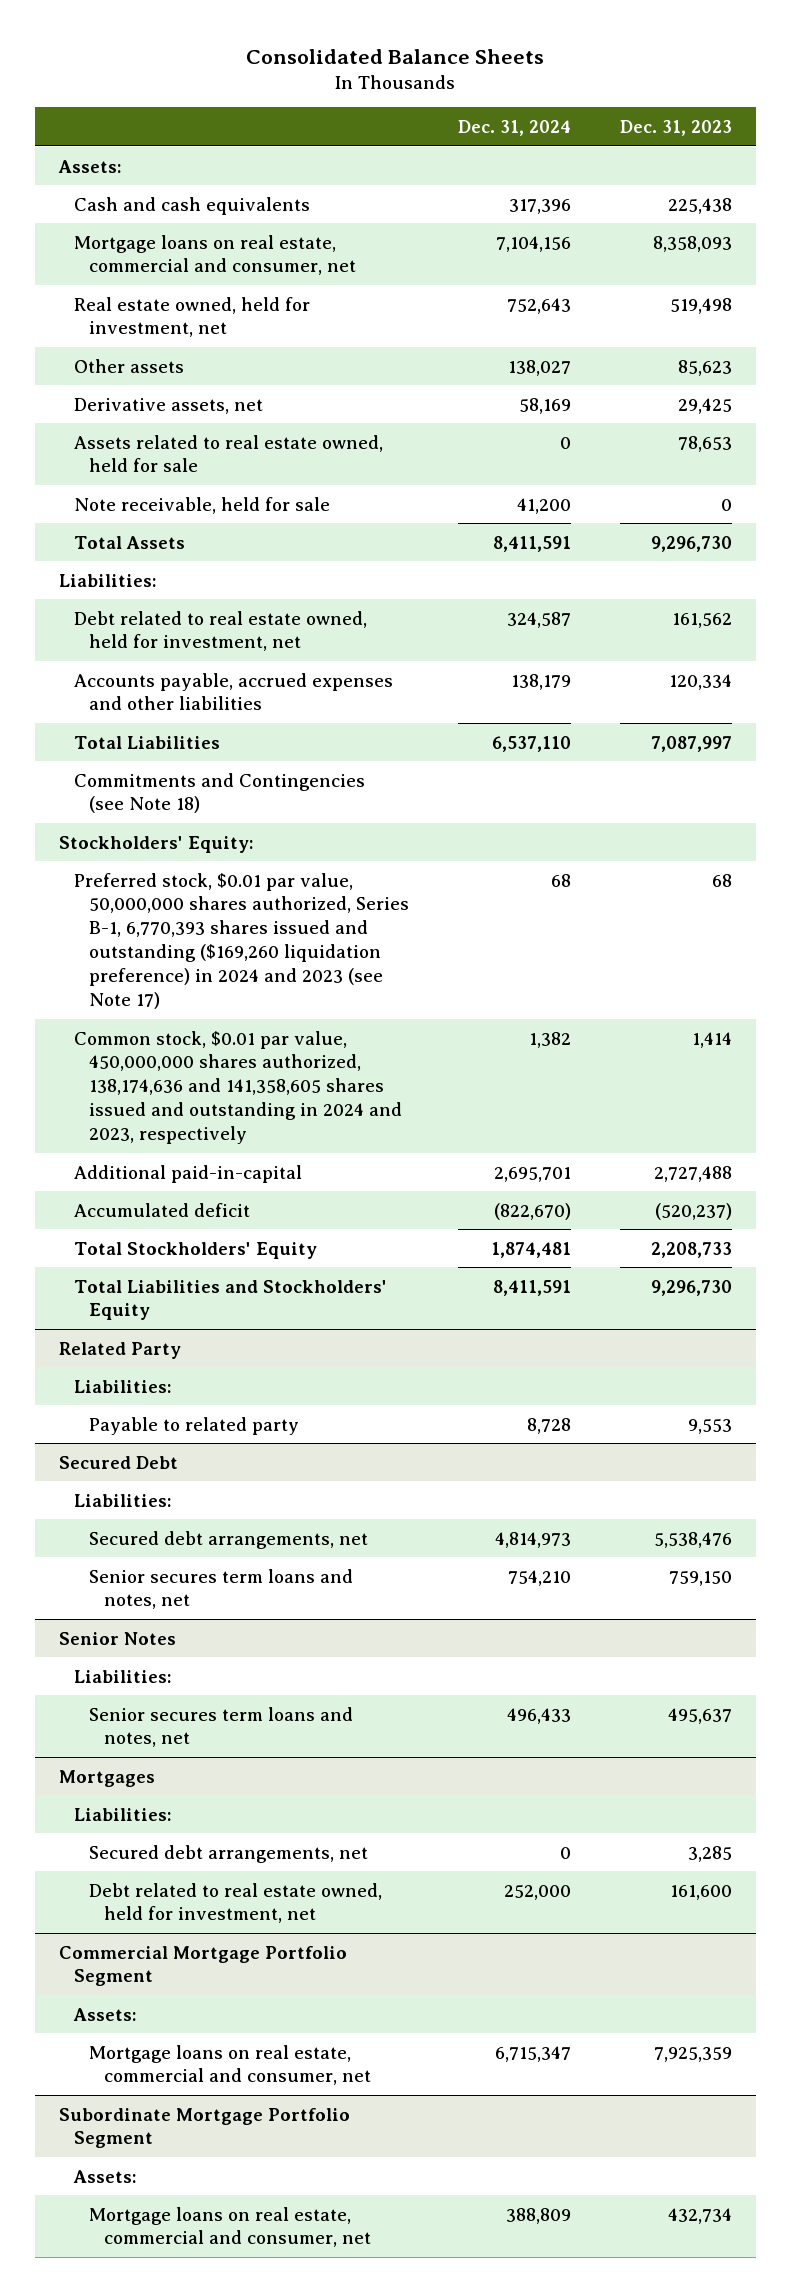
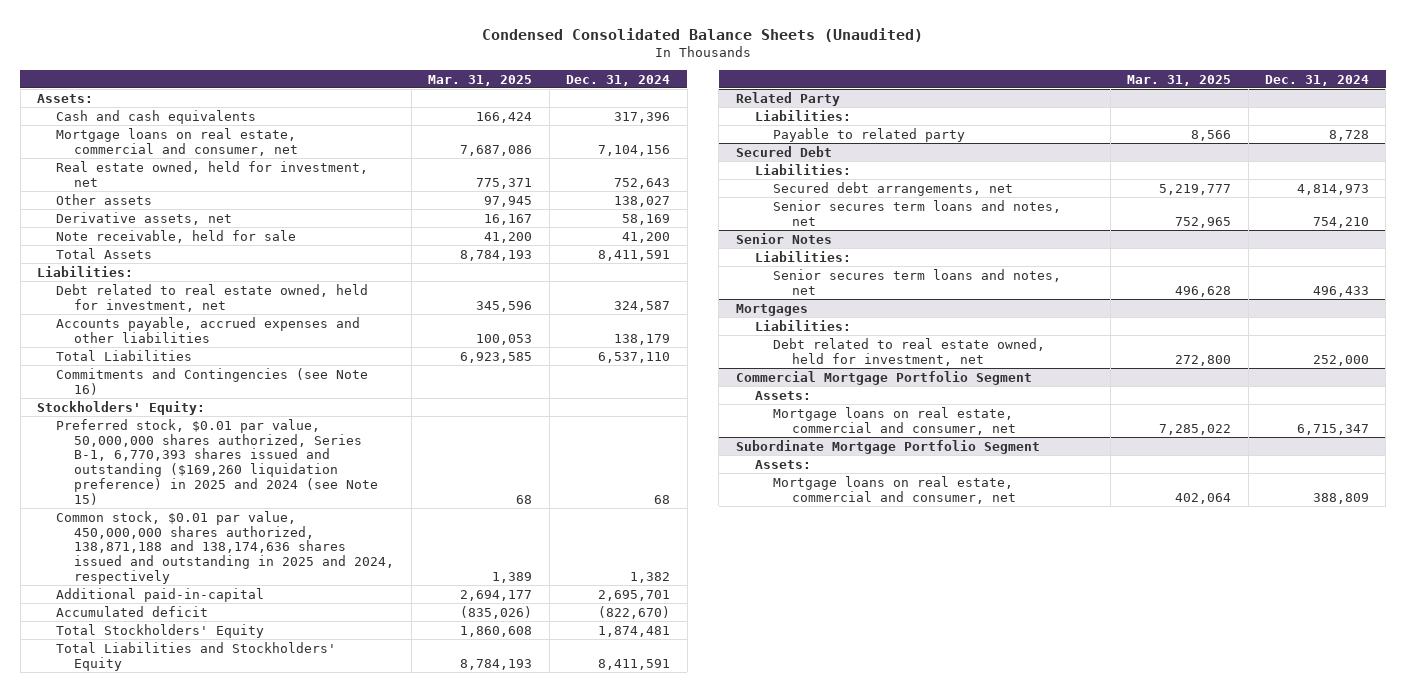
- Consolidated Balance Sheets
+ Condensed Consolidated Balance Sheets (Unaudited)
- | Dec. 31, 2024 | Dec. 31, 2023
+ | Mar. 31, 2025 | Dec. 31, 2024
- Assets related to real estate owned, held for sale | 0 | 78,653
- Commitments and Contingencies (see Note 18)
+ Commitments and Contingencies (see Note 16)
- Preferred stock, $0.01 par value, 50,000,000 shares authorized, Series B-1, 6,770,393 shares issued and outstanding ($169,260 liquidation preference) in 2024 and 2023 (see Note 17) | 68 | 68
- Common stock, $0.01 par value, 450,000,000 shares authorized, 138,174,636 and 141,358,605 shares issued and outstanding in 2024 and 2023, respectively | 1,382 | 1,414
+ Preferred stock, $0.01 par value, 50,000,000 shares authorized, Series B-1, 6,770,393 shares issued and outstanding ($169,260 liquidation preference) in 2025 and 2024 (see Note 15) | 68 | 68
+ Common stock, $0.01 par value, 450,000,000 shares authorized, 138,871,188 and 138,174,636 shares issued and outstanding in 2025 and 2024, respectively | 1,389 | 1,382
@ Mortgages
- Secured debt arrangements, net | 0 | 3,285

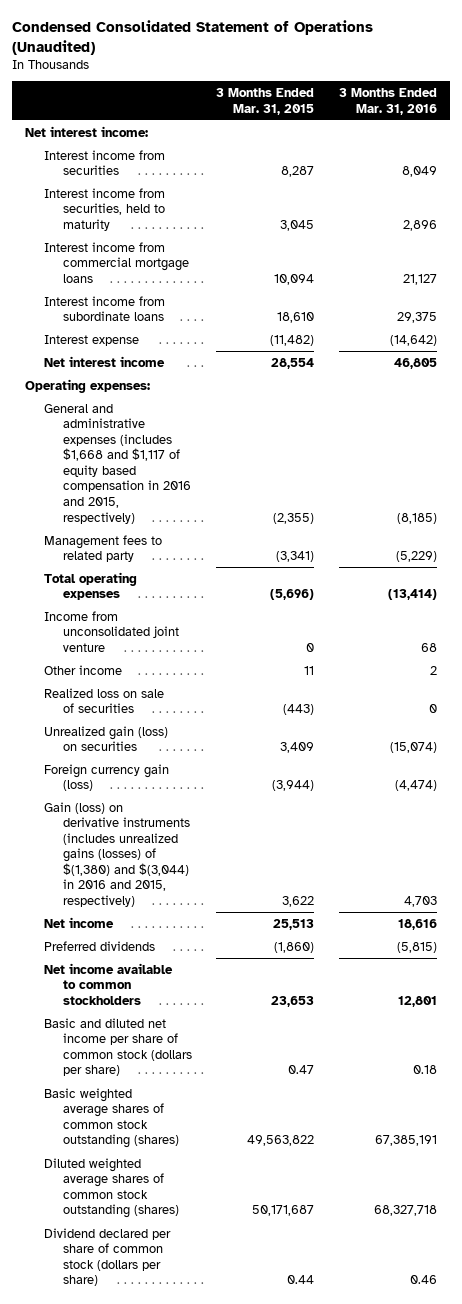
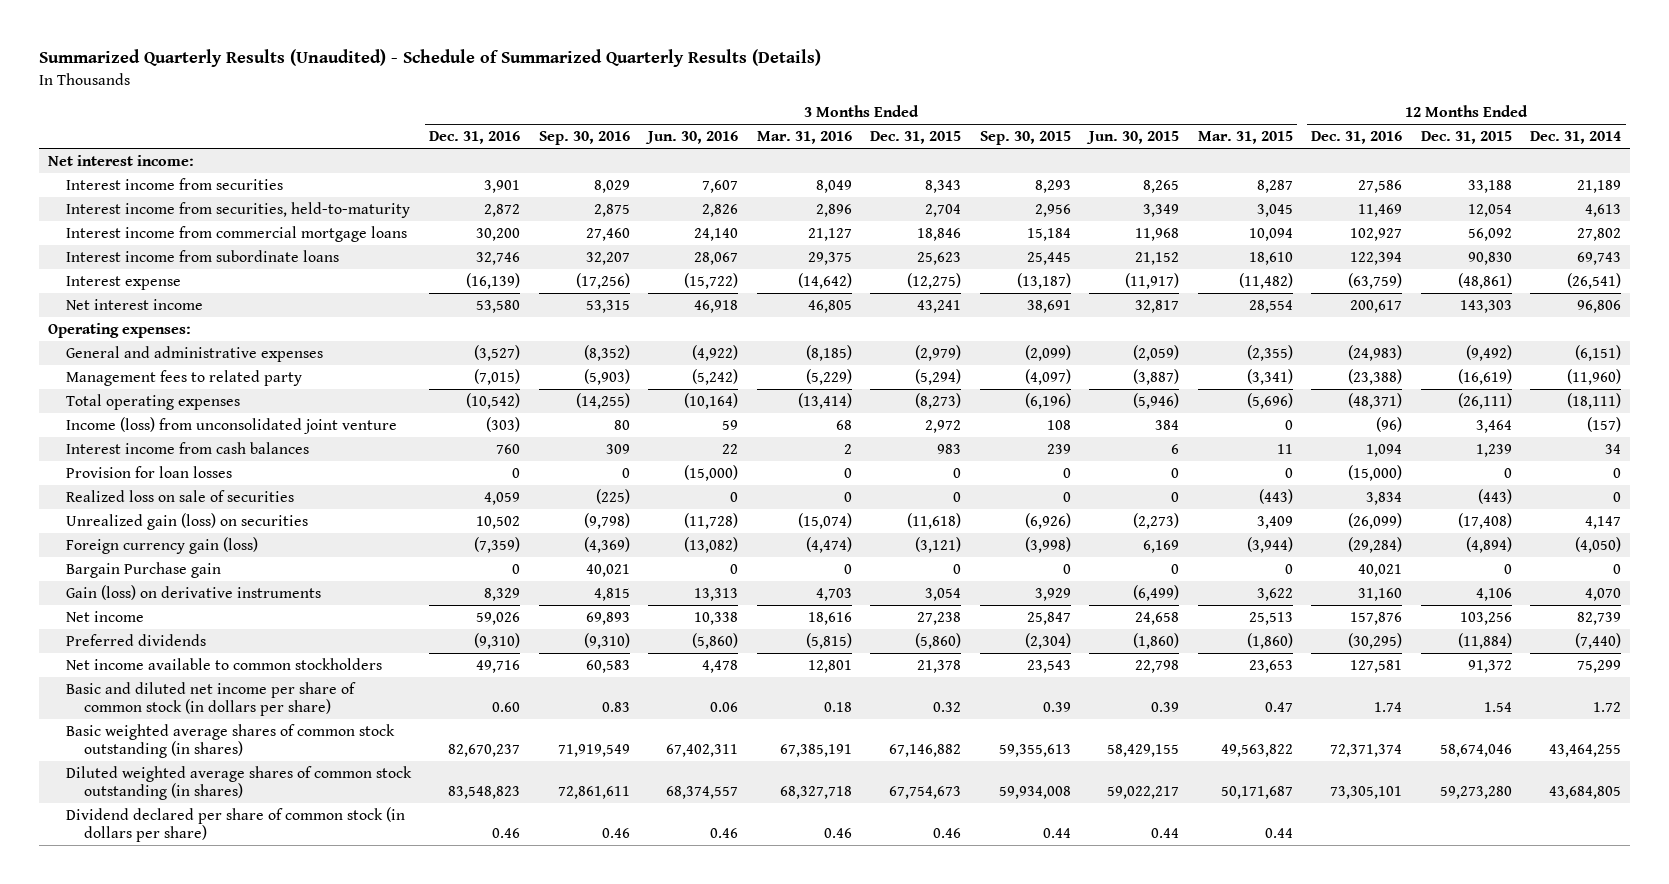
- Condensed Consolidated Statement of Operations (Unaudited)
+ Summarized Quarterly Results (Unaudited) - Schedule of Summarized Quarterly Results (Details)
- | 3 Months Ended Mar. 31, 2015 | 3 Months Ended Mar. 31, 2016
+ | 3 Months Ended Dec. 31, 2016 | 3 Months Ended Sep. 30, 2016 | 3 Months Ended Jun. 30, 2016 | 3 Months Ended Mar. 31, 2016 | 3 Months Ended Dec. 31, 2015 | 3 Months Ended Sep. 30, 2015 | 3 Months Ended Jun. 30, 2015 | 3 Months Ended Mar. 31, 2015 | 12 Months Ended Dec. 31, 2016 | 12 Months Ended Dec. 31, 2015 | 12 Months Ended Dec. 31, 2014
- Interest income from securities, held to maturity | 3,045 | 2,896
+ Interest income from securities, held-to-maturity | 2,872 | 2,875 | 2,826 | 2,896 | 2,704 | 2,956 | 3,349 | 3,045 | 11,469 | 12,054 | 4,613
- General and administrative expenses (includes $1,668 and $1,117 of equity based compensation in 2016 and 2015, respectively) | (2,355) | (8,185)
+ General and administrative expenses | (3,527) | (8,352) | (4,922) | (8,185) | (2,979) | (2,099) | (2,059) | (2,355) | (24,983) | (9,492) | (6,151)
- Income from unconsolidated joint venture | 0 | 68
- Other income | 11 | 2
+ Income (loss) from unconsolidated joint venture | (303) | 80 | 59 | 68 | 2,972 | 108 | 384 | 0 | (96) | 3,464 | (157)
+ Interest income from cash balances | 760 | 309 | 22 | 2 | 983 | 239 | 6 | 11 | 1,094 | 1,239 | 34
+ Provision for loan losses | 0 | 0 | (15,000) | 0 | 0 | 0 | 0 | 0 | (15,000) | 0 | 0
- Gain (loss) on derivative instruments (includes unrealized gains (losses) of $(1,380) and $(3,044) in 2016 and 2015, respectively) | 3,622 | 4,703
+ Bargain Purchase gain | 0 | 40,021 | 0 | 0 | 0 | 0 | 0 | 0 | 40,021 | 0 | 0
+ Gain (loss) on derivative instruments | 8,329 | 4,815 | 13,313 | 4,703 | 3,054 | 3,929 | (6,499) | 3,622 | 31,160 | 4,106 | 4,070
- Basic and diluted net income per share of common stock (dollars per share) | 0.47 | 0.18
- Basic weighted average shares of common stock outstanding (shares) | 49,563,822 | 67,385,191
- Diluted weighted average shares of common stock outstanding (shares) | 50,171,687 | 68,327,718
- Dividend declared per share of common stock (dollars per share) | 0.44 | 0.46
+ Basic and diluted net income per share of common stock (in dollars per share) | 0.60 | 0.83 | 0.06 | 0.18 | 0.32 | 0.39 | 0.39 | 0.47 | 1.74 | 1.54 | 1.72
+ Basic weighted average shares of common stock outstanding (in shares) | 82,670,237 | 71,919,549 | 67,402,311 | 67,385,191 | 67,146,882 | 59,355,613 | 58,429,155 | 49,563,822 | 72,371,374 | 58,674,046 | 43,464,255
+ Diluted weighted average shares of common stock outstanding (in shares) | 83,548,823 | 72,861,611 | 68,374,557 | 68,327,718 | 67,754,673 | 59,934,008 | 59,022,217 | 50,171,687 | 73,305,101 | 59,273,280 | 43,684,805
+ Dividend declared per share of common stock (in dollars per share) | 0.46 | 0.46 | 0.46 | 0.46 | 0.46 | 0.44 | 0.44 | 0.44 | | |

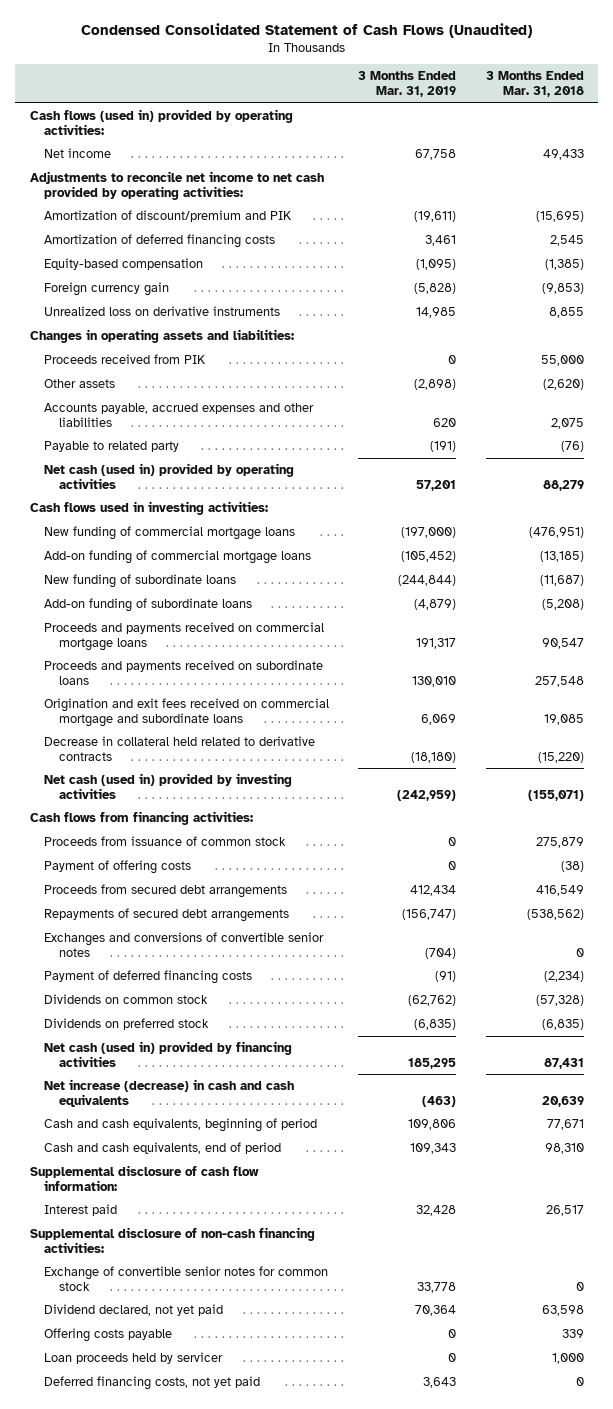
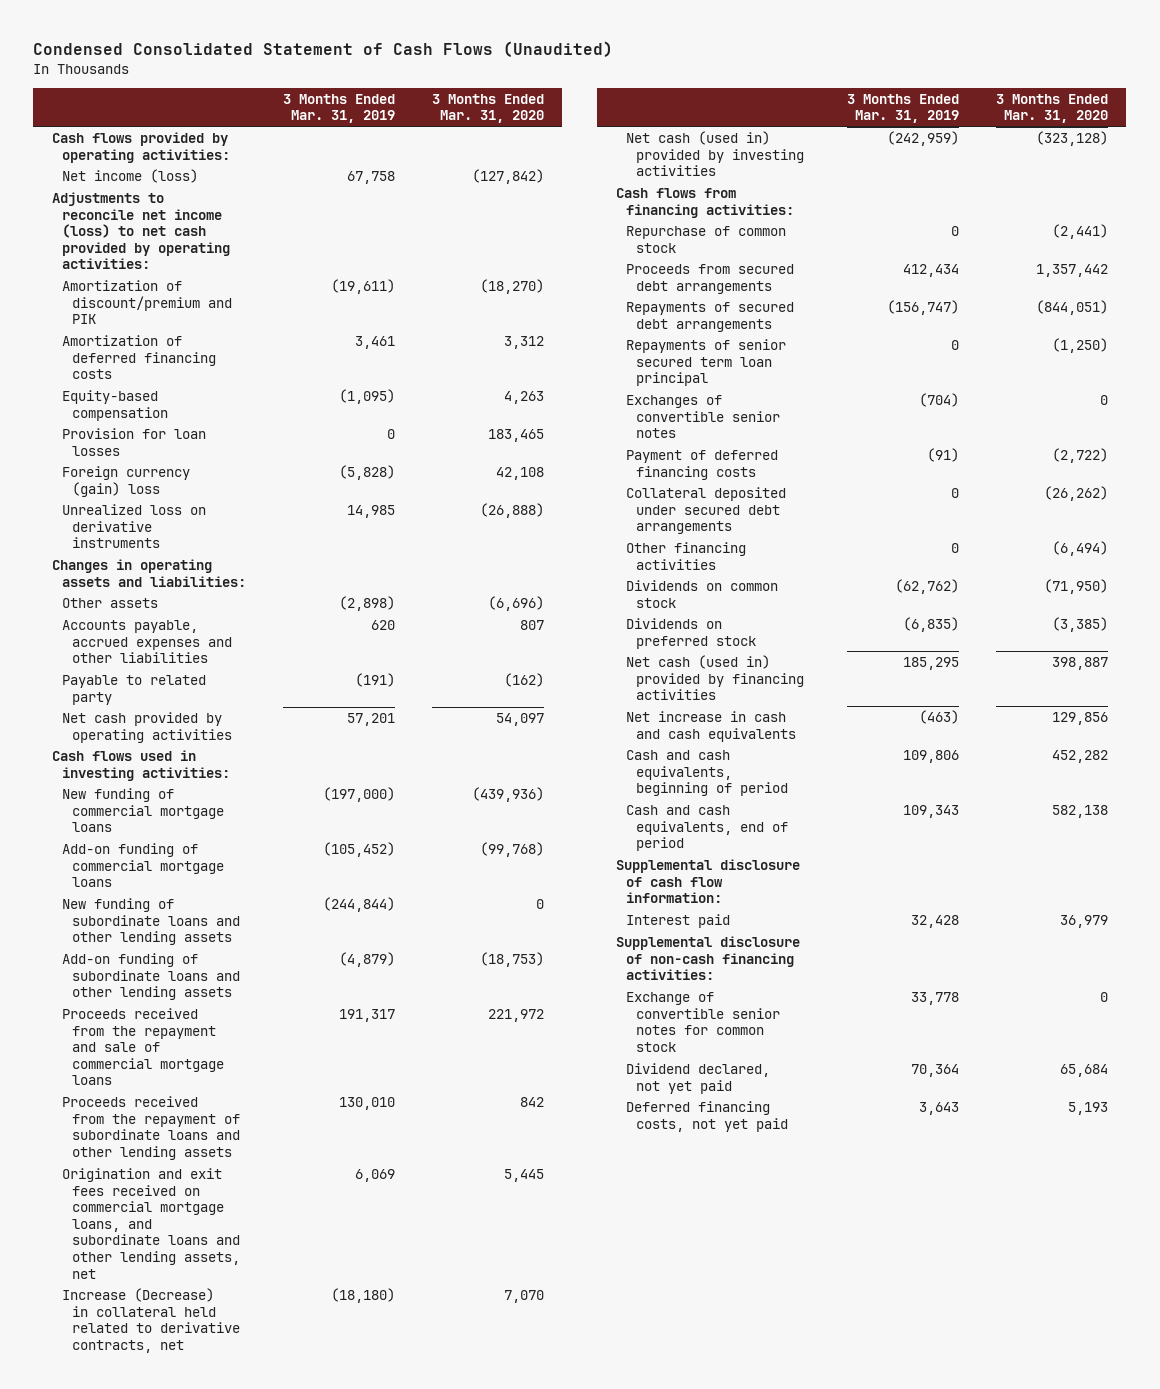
- | 3 Months Ended Mar. 31, 2019 | 3 Months Ended Mar. 31, 2018
+ | 3 Months Ended Mar. 31, 2019 | 3 Months Ended Mar. 31, 2020
- Cash flows (used in) provided by operating activities:
- Net income | 67,758 | 49,433
- Adjustments to reconcile net income to net cash provided by operating activities:
+ Cash flows provided by operating activities:
+ Net income (loss) | 67,758 | (127,842)
+ Adjustments to reconcile net income (loss) to net cash provided by operating activities:
- Foreign currency gain | (5,828) | (9,853)
+ Provision for loan losses | 0 | 183,465
+ Foreign currency (gain) loss | (5,828) | 42,108
- Proceeds received from PIK | 0 | 55,000
- Net cash (used in) provided by operating activities | 57,201 | 88,279
+ Net cash provided by operating activities | 57,201 | 54,097
- New funding of subordinate loans | (244,844) | (11,687)
- Add-on funding of subordinate loans | (4,879) | (5,208)
- Proceeds and payments received on commercial mortgage loans | 191,317 | 90,547
- Proceeds and payments received on subordinate loans | 130,010 | 257,548
- Origination and exit fees received on commercial mortgage and subordinate loans | 6,069 | 19,085
- Decrease in collateral held related to derivative contracts | (18,180) | (15,220)
+ New funding of subordinate loans and other lending assets | (244,844) | 0
+ Add-on funding of subordinate loans and other lending assets | (4,879) | (18,753)
+ Proceeds received from the repayment and sale of commercial mortgage loans | 191,317 | 221,972
+ Proceeds received from the repayment of subordinate loans and other lending assets | 130,010 | 842
+ Origination and exit fees received on commercial mortgage loans, and subordinate loans and other lending assets, net | 6,069 | 5,445
+ Increase (Decrease) in collateral held related to derivative contracts, net | (18,180) | 7,070
- Proceeds from issuance of common stock | 0 | 275,879
- Payment of offering costs | 0 | (38)
+ Repurchase of common stock | 0 | (2,441)
- Exchanges and conversions of convertible senior notes | (704) | 0
+ Repayments of senior secured term loan principal | 0 | (1,250)
+ Exchanges of convertible senior notes | (704) | 0
+ Collateral deposited under secured debt arrangements | 0 | (26,262)
+ Other financing activities | 0 | (6,494)
- Net increase (decrease) in cash and cash equivalents | (463) | 20,639
+ Net increase in cash and cash equivalents | (463) | 129,856
- Offering costs payable | 0 | 339
- Loan proceeds held by servicer | 0 | 1,000

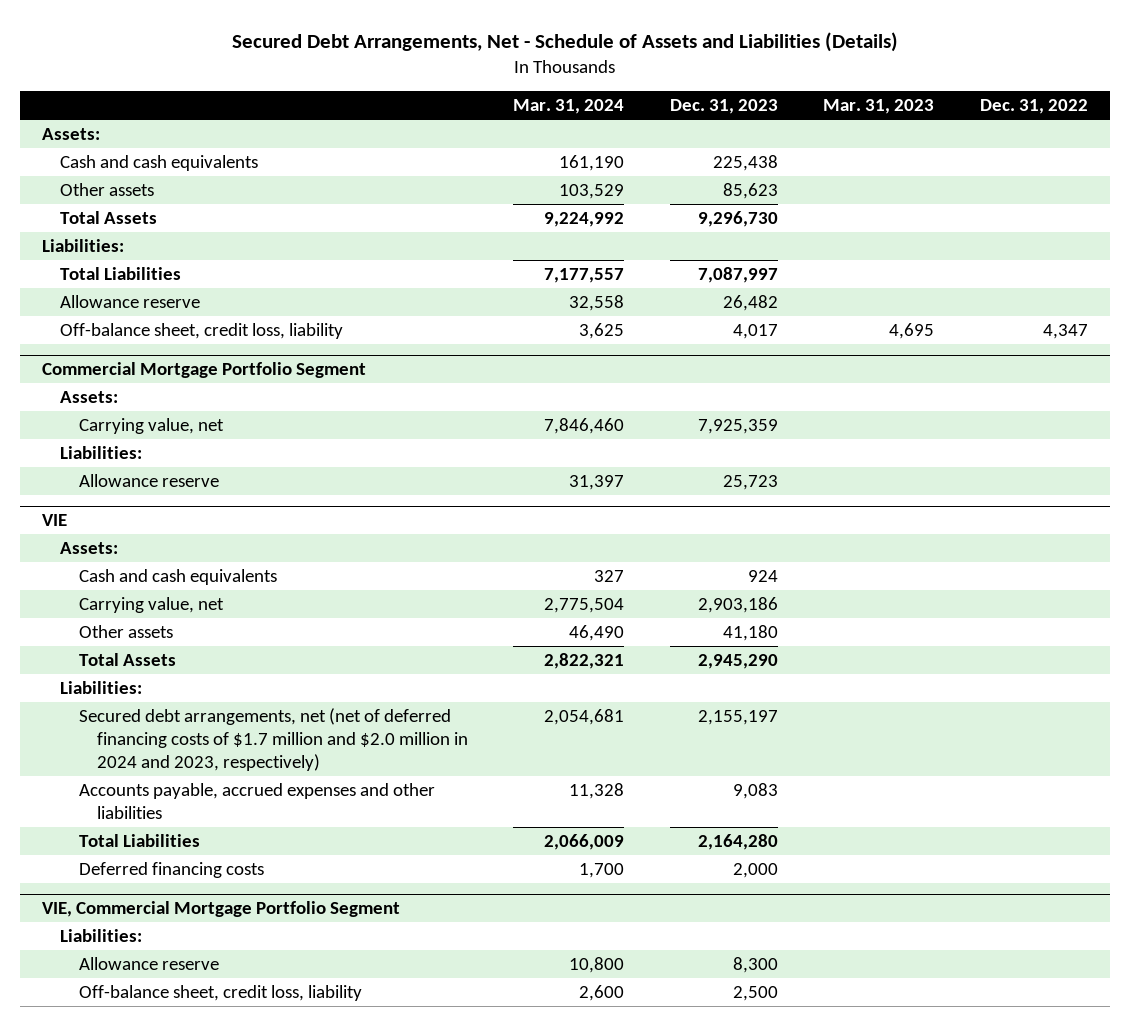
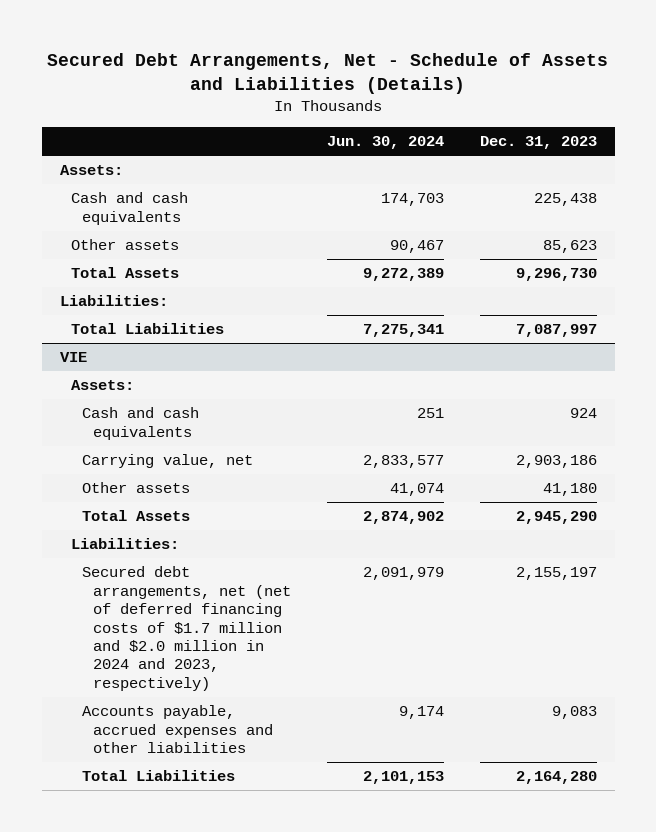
- | Mar. 31, 2024 | Dec. 31, 2023 | Mar. 31, 2023 | Dec. 31, 2022
+ | Jun. 30, 2024 | Dec. 31, 2023
- Allowance reserve | 32,558 | 26,482 | |
- Off-balance sheet, credit loss, liability | 3,625 | 4,017 | 4,695 | 4,347
- Commercial Mortgage Portfolio Segment
- Assets:
- Carrying value, net | 7,846,460 | 7,925,359 | |
- Liabilities:
- Allowance reserve | 31,397 | 25,723 | |
@ VIE
- Deferred financing costs | 1,700 | 2,000 | |
- VIE, Commercial Mortgage Portfolio Segment
- Liabilities:
- Allowance reserve | 10,800 | 8,300 | |
- Off-balance sheet, credit loss, liability | 2,600 | 2,500 | |

